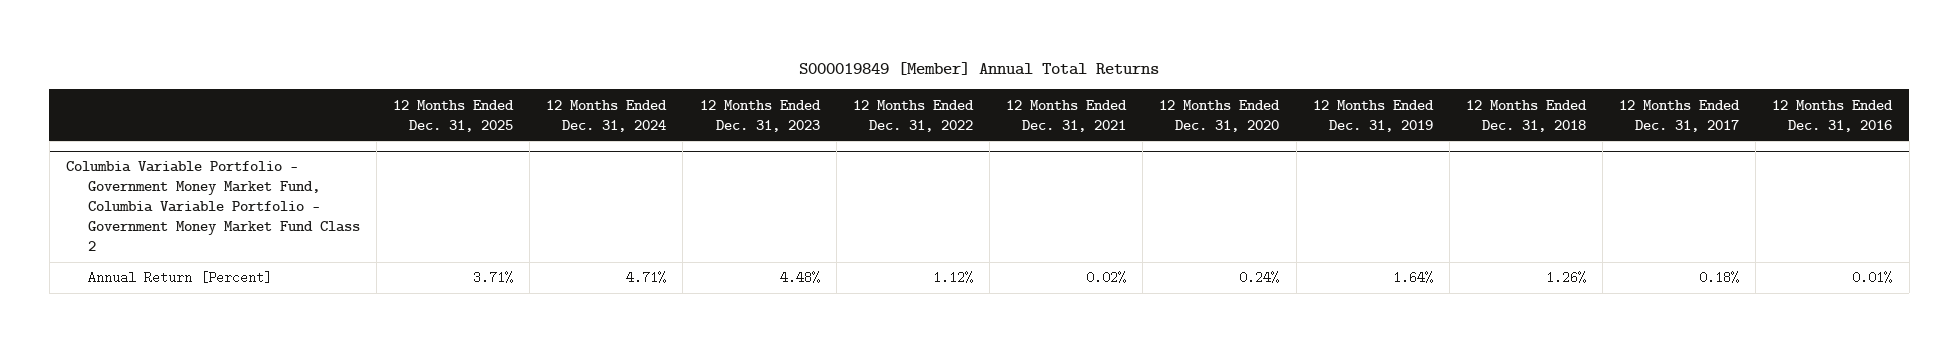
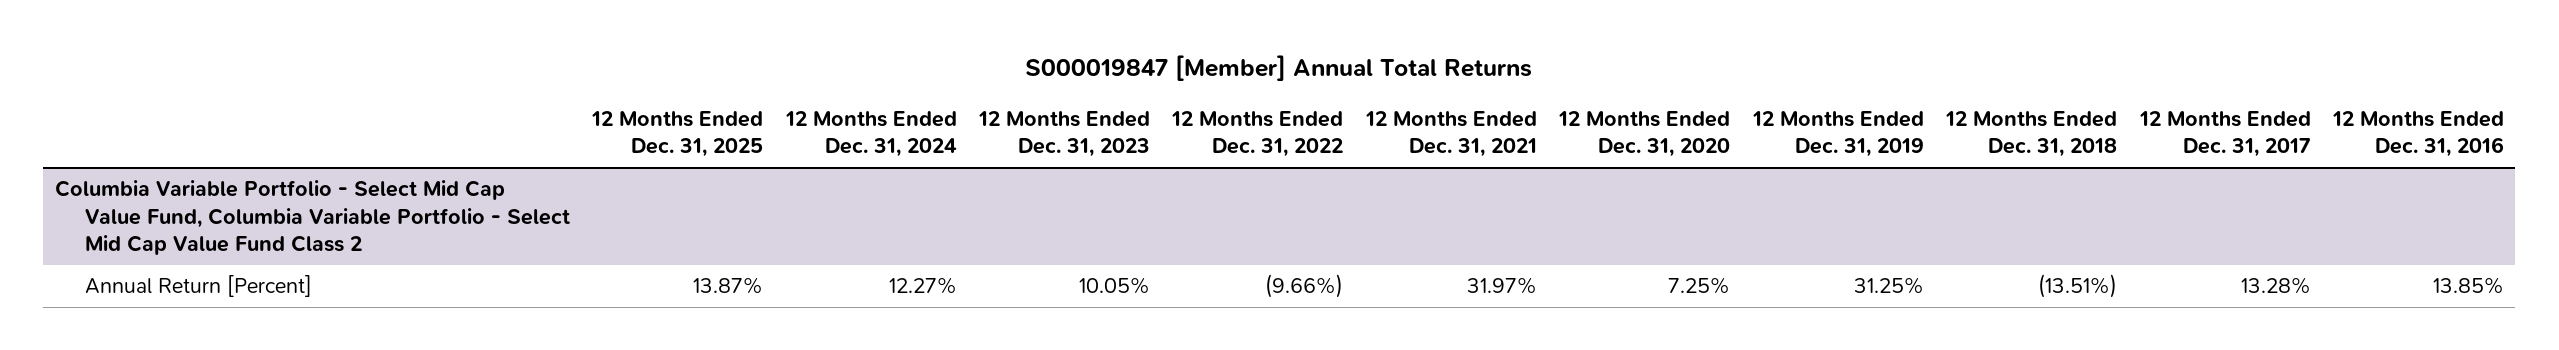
- S000019849 [Member] Annual Total Returns
+ S000019847 [Member] Annual Total Returns
- Columbia Variable Portfolio - Government Money Market Fund, Columbia Variable Portfolio - Government Money Market Fund Class 2
- Annual Return [Percent] | 3.71% | 4.71% | 4.48% | 1.12% | 0.02% | 0.24% | 1.64% | 1.26% | 0.18% | 0.01%
+ Columbia Variable Portfolio - Select Mid Cap Value Fund, Columbia Variable Portfolio - Select Mid Cap Value Fund Class 2
+ Annual Return [Percent] | 13.87% | 12.27% | 10.05% | (9.66%) | 31.97% | 7.25% | 31.25% | (13.51%) | 13.28% | 13.85%

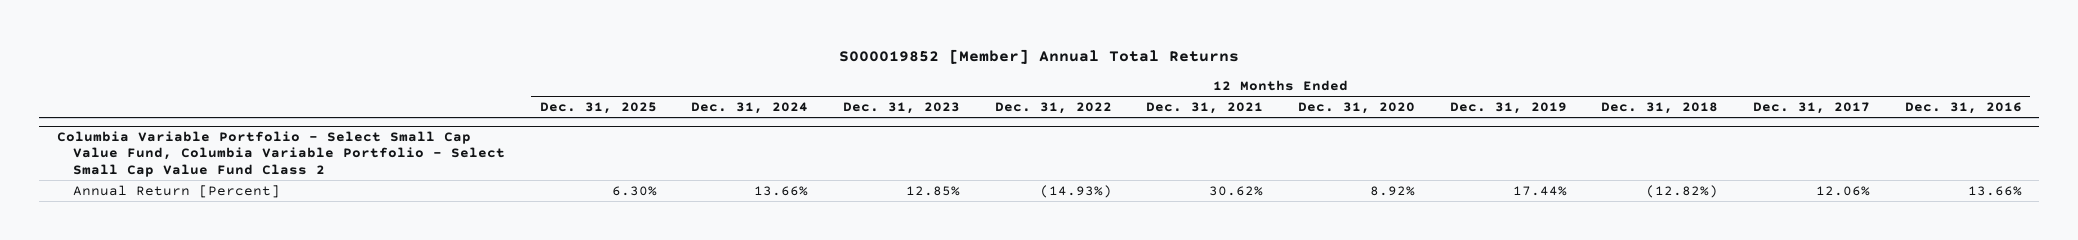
- S000019847 [Member] Annual Total Returns
+ S000019852 [Member] Annual Total Returns
- Columbia Variable Portfolio - Select Mid Cap Value Fund, Columbia Variable Portfolio - Select Mid Cap Value Fund Class 2
- Annual Return [Percent] | 13.87% | 12.27% | 10.05% | (9.66%) | 31.97% | 7.25% | 31.25% | (13.51%) | 13.28% | 13.85%
+ Columbia Variable Portfolio - Select Small Cap Value Fund, Columbia Variable Portfolio - Select Small Cap Value Fund Class 2
+ Annual Return [Percent] | 6.30% | 13.66% | 12.85% | (14.93%) | 30.62% | 8.92% | 17.44% | (12.82%) | 12.06% | 13.66%

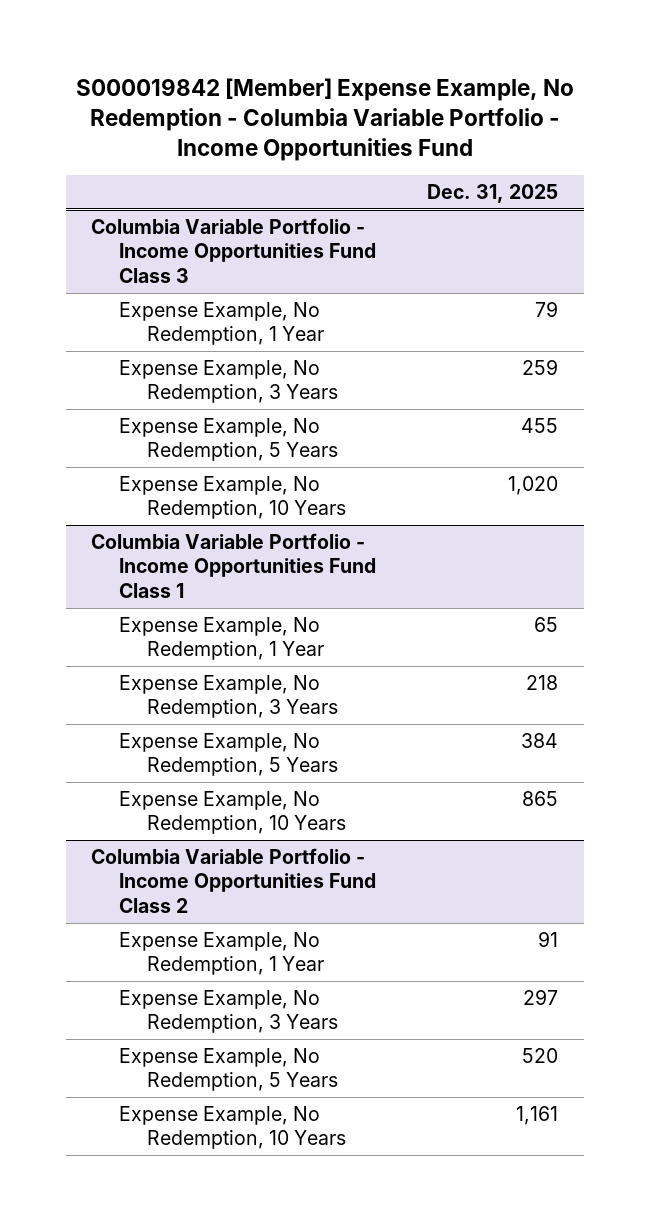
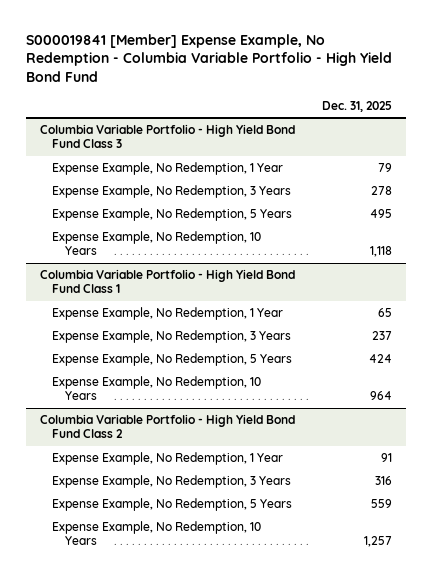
- S000019842 [Member] Expense Example, No Redemption - Columbia Variable Portfolio - Income Opportunities Fund
+ S000019841 [Member] Expense Example, No Redemption - Columbia Variable Portfolio - High Yield Bond Fund
- Columbia Variable Portfolio - Income Opportunities Fund Class 3
+ Columbia Variable Portfolio - High Yield Bond Fund Class 3
- Expense Example, No Redemption, 3 Years | 259
- Expense Example, No Redemption, 5 Years | 455
- Expense Example, No Redemption, 10 Years | 1,020
- Columbia Variable Portfolio - Income Opportunities Fund Class 1
+ Expense Example, No Redemption, 3 Years | 278
+ Expense Example, No Redemption, 5 Years | 495
+ Expense Example, No Redemption, 10 Years | 1,118
+ Columbia Variable Portfolio - High Yield Bond Fund Class 1
- Expense Example, No Redemption, 3 Years | 218
- Expense Example, No Redemption, 5 Years | 384
- Expense Example, No Redemption, 10 Years | 865
- Columbia Variable Portfolio - Income Opportunities Fund Class 2
+ Expense Example, No Redemption, 3 Years | 237
+ Expense Example, No Redemption, 5 Years | 424
+ Expense Example, No Redemption, 10 Years | 964
+ Columbia Variable Portfolio - High Yield Bond Fund Class 2
- Expense Example, No Redemption, 3 Years | 297
- Expense Example, No Redemption, 5 Years | 520
- Expense Example, No Redemption, 10 Years | 1,161
+ Expense Example, No Redemption, 3 Years | 316
+ Expense Example, No Redemption, 5 Years | 559
+ Expense Example, No Redemption, 10 Years | 1,257

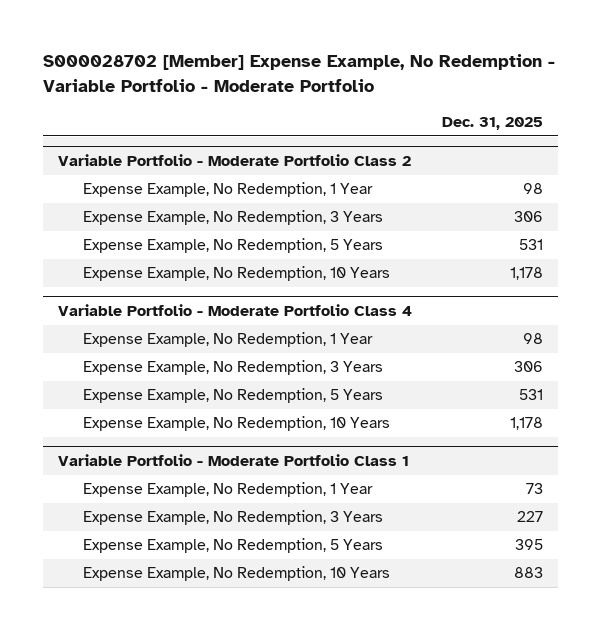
- S000019841 [Member] Expense Example, No Redemption - Columbia Variable Portfolio - High Yield Bond Fund
+ S000028702 [Member] Expense Example, No Redemption - Variable Portfolio - Moderate Portfolio
- Columbia Variable Portfolio - High Yield Bond Fund Class 3
- Expense Example, No Redemption, 1 Year | 79
- Expense Example, No Redemption, 3 Years | 278
- Expense Example, No Redemption, 5 Years | 495
- Expense Example, No Redemption, 10 Years | 1,118
- Columbia Variable Portfolio - High Yield Bond Fund Class 1
- Expense Example, No Redemption, 1 Year | 65
- Expense Example, No Redemption, 3 Years | 237
- Expense Example, No Redemption, 5 Years | 424
- Expense Example, No Redemption, 10 Years | 964
- Columbia Variable Portfolio - High Yield Bond Fund Class 2
- Expense Example, No Redemption, 1 Year | 91
- Expense Example, No Redemption, 3 Years | 316
- Expense Example, No Redemption, 5 Years | 559
- Expense Example, No Redemption, 10 Years | 1,257
+ Variable Portfolio - Moderate Portfolio Class 2
+ Expense Example, No Redemption, 1 Year | 98
+ Expense Example, No Redemption, 3 Years | 306
+ Expense Example, No Redemption, 5 Years | 531
+ Expense Example, No Redemption, 10 Years | 1,178
+ Variable Portfolio - Moderate Portfolio Class 4
+ Expense Example, No Redemption, 1 Year | 98
+ Expense Example, No Redemption, 3 Years | 306
+ Expense Example, No Redemption, 5 Years | 531
+ Expense Example, No Redemption, 10 Years | 1,178
+ Variable Portfolio - Moderate Portfolio Class 1
+ Expense Example, No Redemption, 1 Year | 73
+ Expense Example, No Redemption, 3 Years | 227
+ Expense Example, No Redemption, 5 Years | 395
+ Expense Example, No Redemption, 10 Years | 883

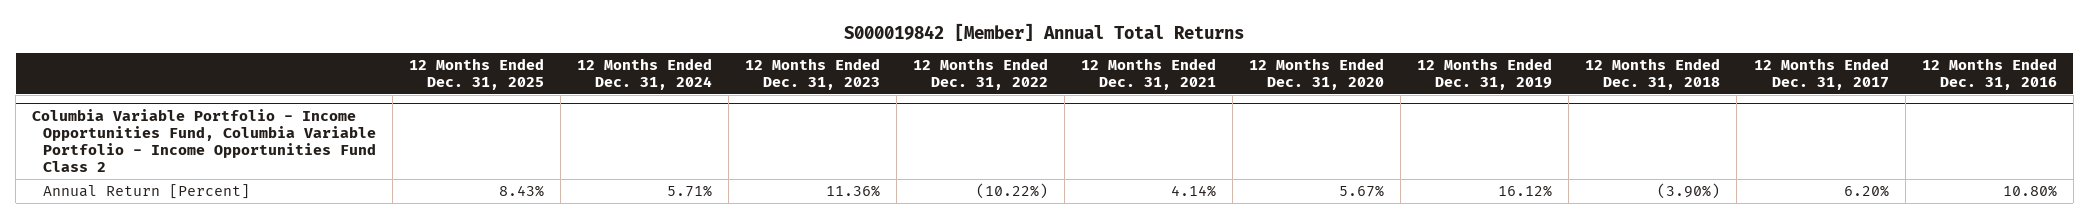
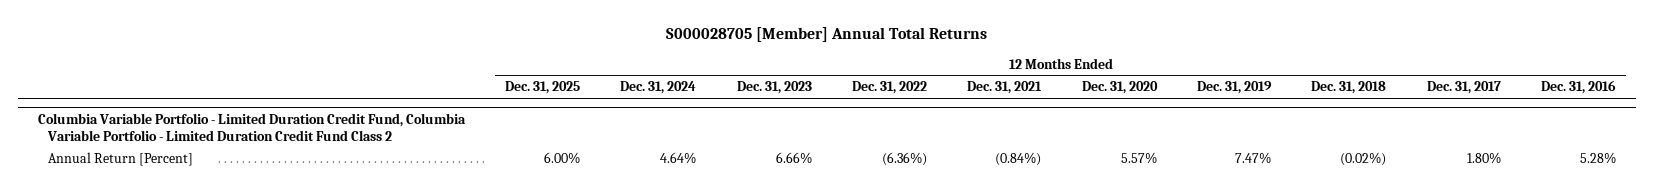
- S000019842 [Member] Annual Total Returns
+ S000028705 [Member] Annual Total Returns
- Columbia Variable Portfolio - Income Opportunities Fund, Columbia Variable Portfolio - Income Opportunities Fund Class 2
- Annual Return [Percent] | 8.43% | 5.71% | 11.36% | (10.22%) | 4.14% | 5.67% | 16.12% | (3.90%) | 6.20% | 10.80%
+ Columbia Variable Portfolio - Limited Duration Credit Fund, Columbia Variable Portfolio - Limited Duration Credit Fund Class 2
+ Annual Return [Percent] | 6.00% | 4.64% | 6.66% | (6.36%) | (0.84%) | 5.57% | 7.47% | (0.02%) | 1.80% | 5.28%

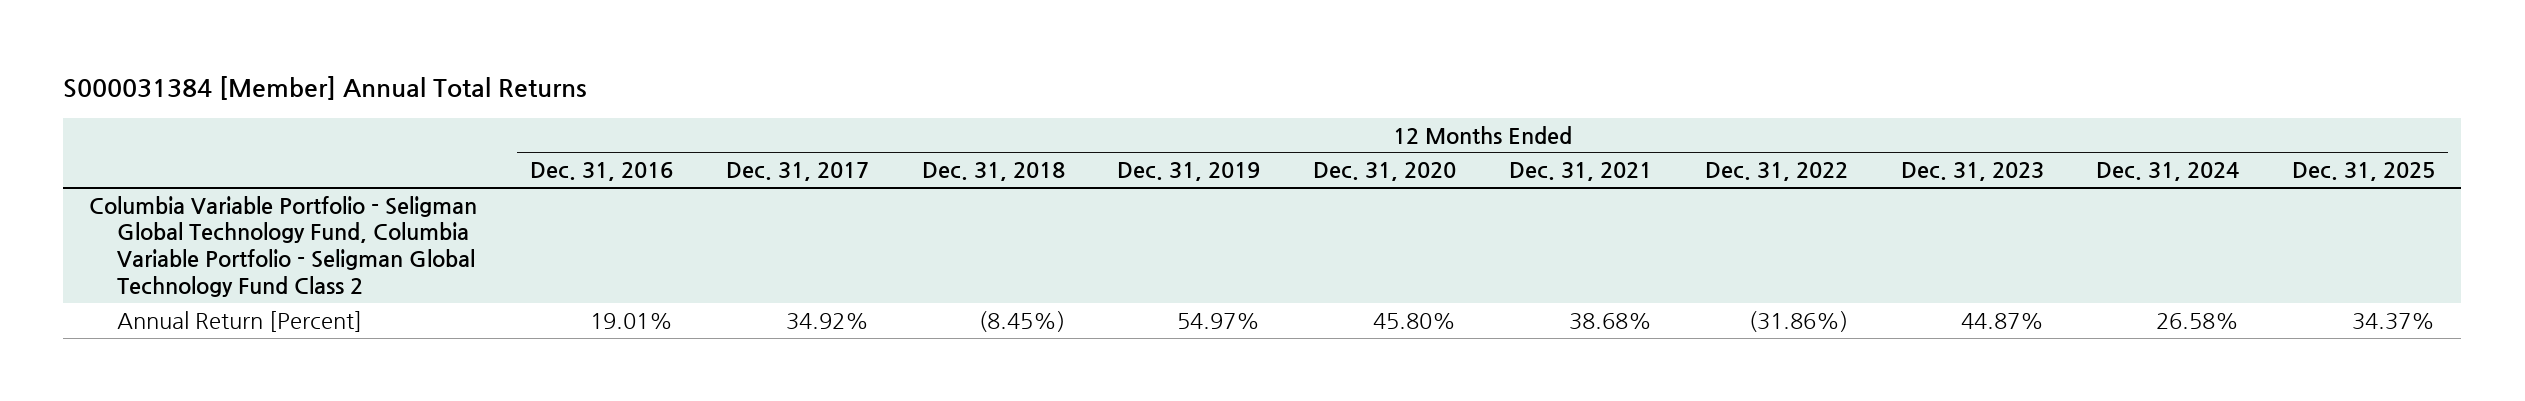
- S000028705 [Member] Annual Total Returns
+ S000031384 [Member] Annual Total Returns
- | 12 Months Ended Dec. 31, 2025 | 12 Months Ended Dec. 31, 2024 | 12 Months Ended Dec. 31, 2023 | 12 Months Ended Dec. 31, 2022 | 12 Months Ended Dec. 31, 2021 | 12 Months Ended Dec. 31, 2020 | 12 Months Ended Dec. 31, 2019 | 12 Months Ended Dec. 31, 2018 | 12 Months Ended Dec. 31, 2017 | 12 Months Ended Dec. 31, 2016
+ | 12 Months Ended Dec. 31, 2016 | 12 Months Ended Dec. 31, 2017 | 12 Months Ended Dec. 31, 2018 | 12 Months Ended Dec. 31, 2019 | 12 Months Ended Dec. 31, 2020 | 12 Months Ended Dec. 31, 2021 | 12 Months Ended Dec. 31, 2022 | 12 Months Ended Dec. 31, 2023 | 12 Months Ended Dec. 31, 2024 | 12 Months Ended Dec. 31, 2025
- Columbia Variable Portfolio - Limited Duration Credit Fund, Columbia Variable Portfolio - Limited Duration Credit Fund Class 2
- Annual Return [Percent] | 6.00% | 4.64% | 6.66% | (6.36%) | (0.84%) | 5.57% | 7.47% | (0.02%) | 1.80% | 5.28%
+ Columbia Variable Portfolio - Seligman Global Technology Fund, Columbia Variable Portfolio - Seligman Global Technology Fund Class 2
+ Annual Return [Percent] | 19.01% | 34.92% | (8.45%) | 54.97% | 45.80% | 38.68% | (31.86%) | 44.87% | 26.58% | 34.37%

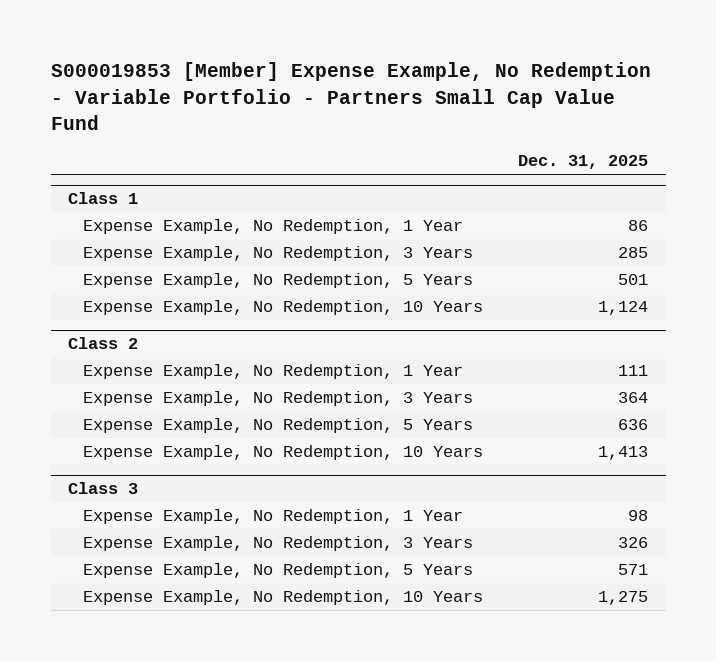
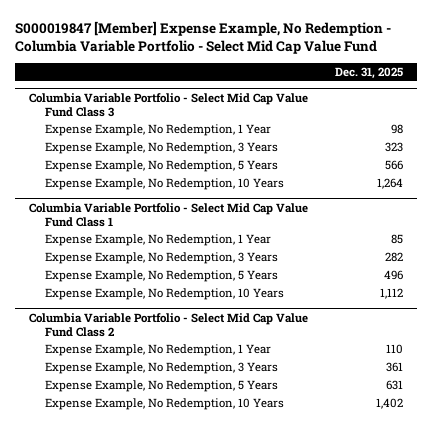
- S000019853 [Member] Expense Example, No Redemption - Variable Portfolio - Partners Small Cap Value Fund
+ S000019847 [Member] Expense Example, No Redemption - Columbia Variable Portfolio - Select Mid Cap Value Fund
- Class 1
- Expense Example, No Redemption, 1 Year | 86
- Expense Example, No Redemption, 3 Years | 285
- Expense Example, No Redemption, 5 Years | 501
- Expense Example, No Redemption, 10 Years | 1,124
- Class 2
- Expense Example, No Redemption, 1 Year | 111
- Expense Example, No Redemption, 3 Years | 364
- Expense Example, No Redemption, 5 Years | 636
- Expense Example, No Redemption, 10 Years | 1,413
- Class 3
+ Columbia Variable Portfolio - Select Mid Cap Value Fund Class 3
- Expense Example, No Redemption, 3 Years | 326
- Expense Example, No Redemption, 5 Years | 571
- Expense Example, No Redemption, 10 Years | 1,275
+ Expense Example, No Redemption, 3 Years | 323
+ Expense Example, No Redemption, 5 Years | 566
+ Expense Example, No Redemption, 10 Years | 1,264
+ Columbia Variable Portfolio - Select Mid Cap Value Fund Class 1
+ Expense Example, No Redemption, 1 Year | 85
+ Expense Example, No Redemption, 3 Years | 282
+ Expense Example, No Redemption, 5 Years | 496
+ Expense Example, No Redemption, 10 Years | 1,112
+ Columbia Variable Portfolio - Select Mid Cap Value Fund Class 2
+ Expense Example, No Redemption, 1 Year | 110
+ Expense Example, No Redemption, 3 Years | 361
+ Expense Example, No Redemption, 5 Years | 631
+ Expense Example, No Redemption, 10 Years | 1,402

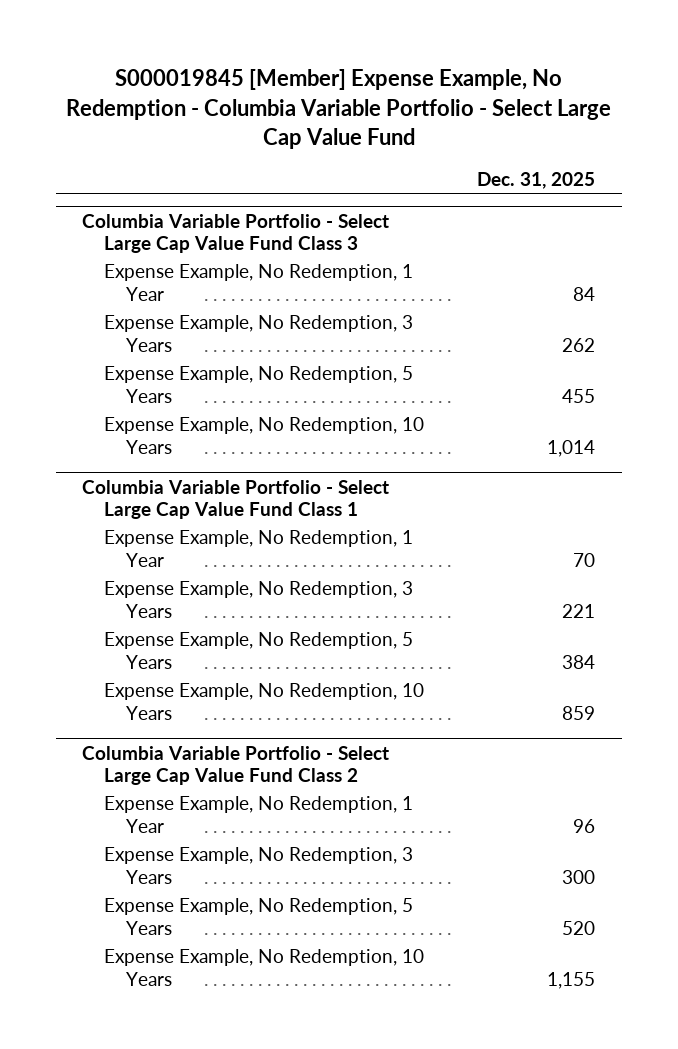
- S000019847 [Member] Expense Example, No Redemption - Columbia Variable Portfolio - Select Mid Cap Value Fund
+ S000019845 [Member] Expense Example, No Redemption - Columbia Variable Portfolio - Select Large Cap Value Fund
- Columbia Variable Portfolio - Select Mid Cap Value Fund Class 3
- Expense Example, No Redemption, 1 Year | 98
- Expense Example, No Redemption, 3 Years | 323
- Expense Example, No Redemption, 5 Years | 566
- Expense Example, No Redemption, 10 Years | 1,264
- Columbia Variable Portfolio - Select Mid Cap Value Fund Class 1
- Expense Example, No Redemption, 1 Year | 85
- Expense Example, No Redemption, 3 Years | 282
- Expense Example, No Redemption, 5 Years | 496
- Expense Example, No Redemption, 10 Years | 1,112
- Columbia Variable Portfolio - Select Mid Cap Value Fund Class 2
- Expense Example, No Redemption, 1 Year | 110
- Expense Example, No Redemption, 3 Years | 361
- Expense Example, No Redemption, 5 Years | 631
- Expense Example, No Redemption, 10 Years | 1,402
+ Columbia Variable Portfolio - Select Large Cap Value Fund Class 3
+ Expense Example, No Redemption, 1 Year | 84
+ Expense Example, No Redemption, 3 Years | 262
+ Expense Example, No Redemption, 5 Years | 455
+ Expense Example, No Redemption, 10 Years | 1,014
+ Columbia Variable Portfolio - Select Large Cap Value Fund Class 1
+ Expense Example, No Redemption, 1 Year | 70
+ Expense Example, No Redemption, 3 Years | 221
+ Expense Example, No Redemption, 5 Years | 384
+ Expense Example, No Redemption, 10 Years | 859
+ Columbia Variable Portfolio - Select Large Cap Value Fund Class 2
+ Expense Example, No Redemption, 1 Year | 96
+ Expense Example, No Redemption, 3 Years | 300
+ Expense Example, No Redemption, 5 Years | 520
+ Expense Example, No Redemption, 10 Years | 1,155

